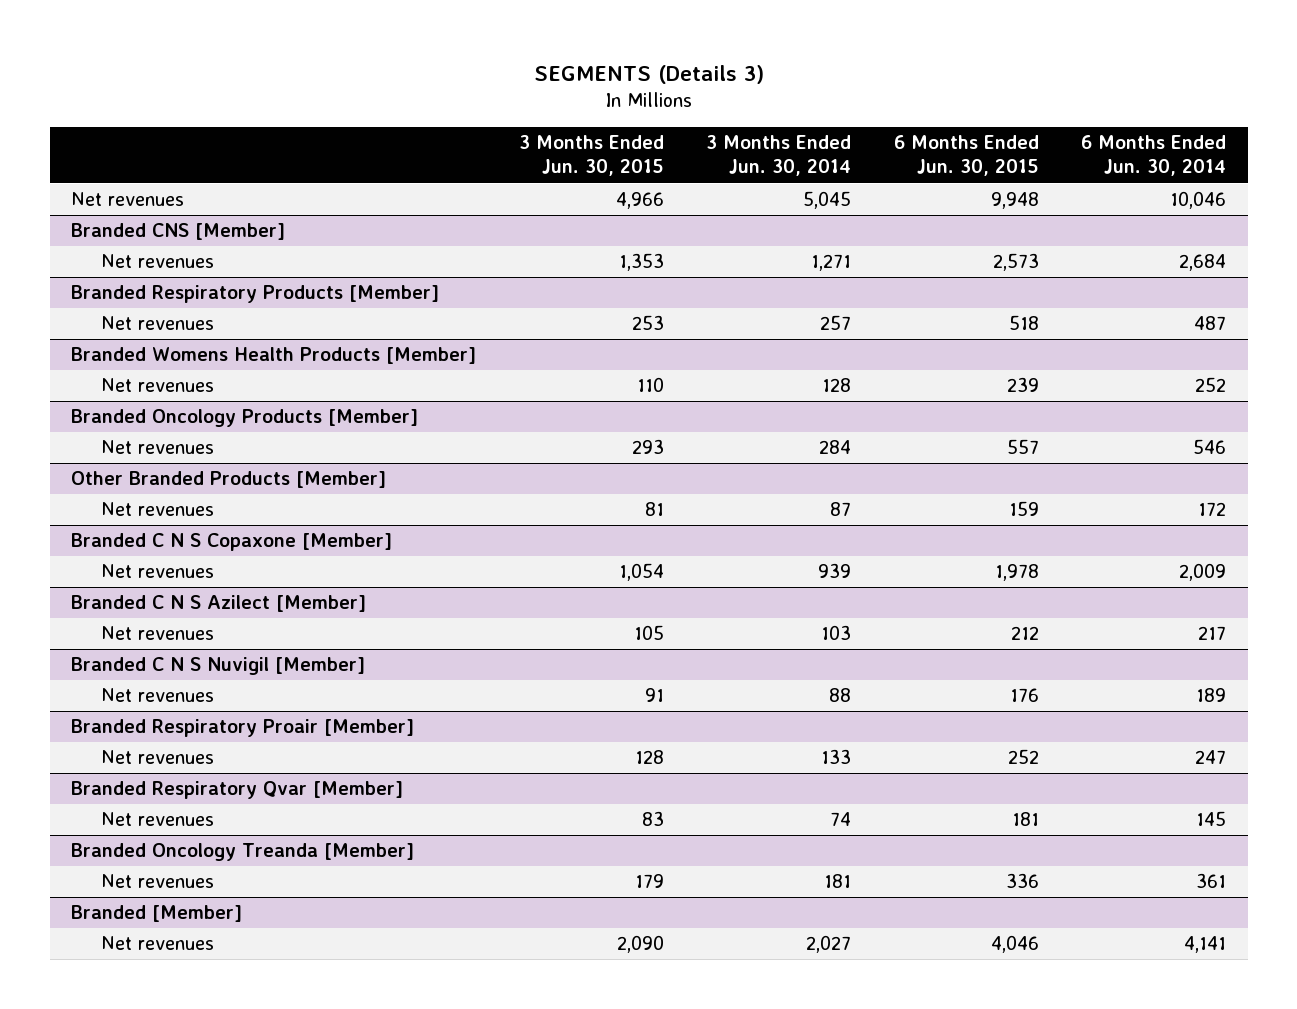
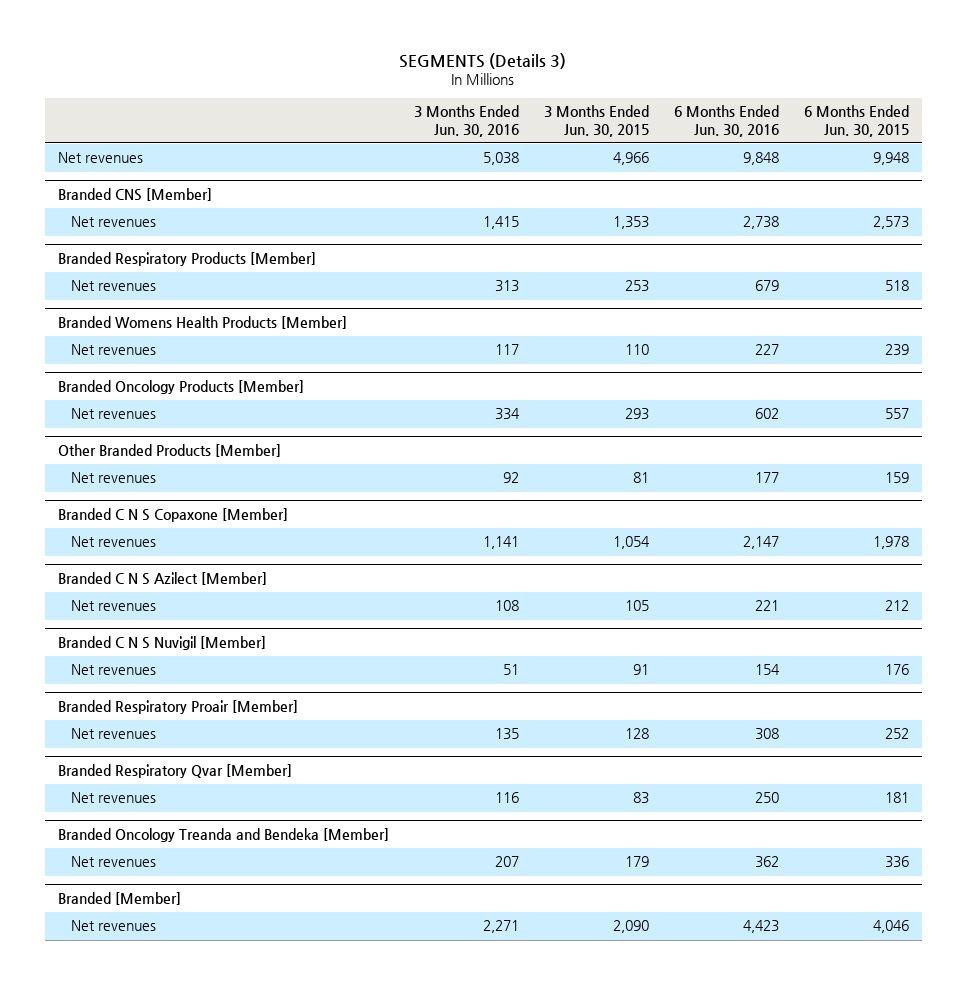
- | 3 Months Ended Jun. 30, 2015 | 3 Months Ended Jun. 30, 2014 | 6 Months Ended Jun. 30, 2015 | 6 Months Ended Jun. 30, 2014
+ | 3 Months Ended Jun. 30, 2016 | 3 Months Ended Jun. 30, 2015 | 6 Months Ended Jun. 30, 2016 | 6 Months Ended Jun. 30, 2015
- Branded Oncology Treanda [Member]
+ Branded Oncology Treanda and Bendeka [Member]

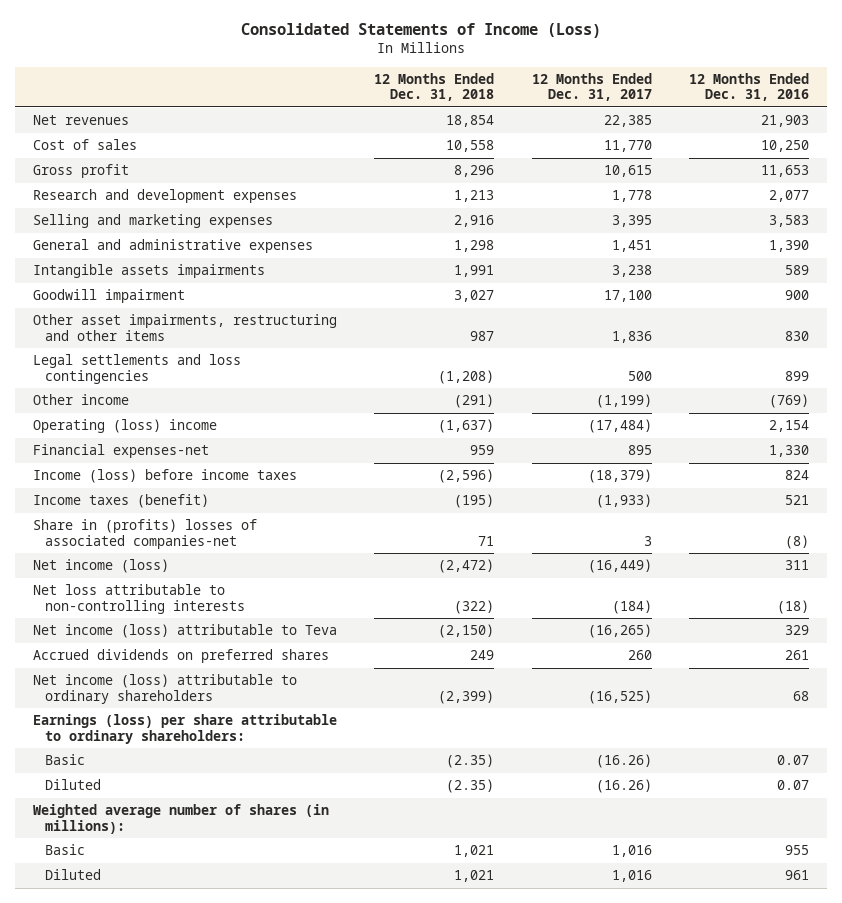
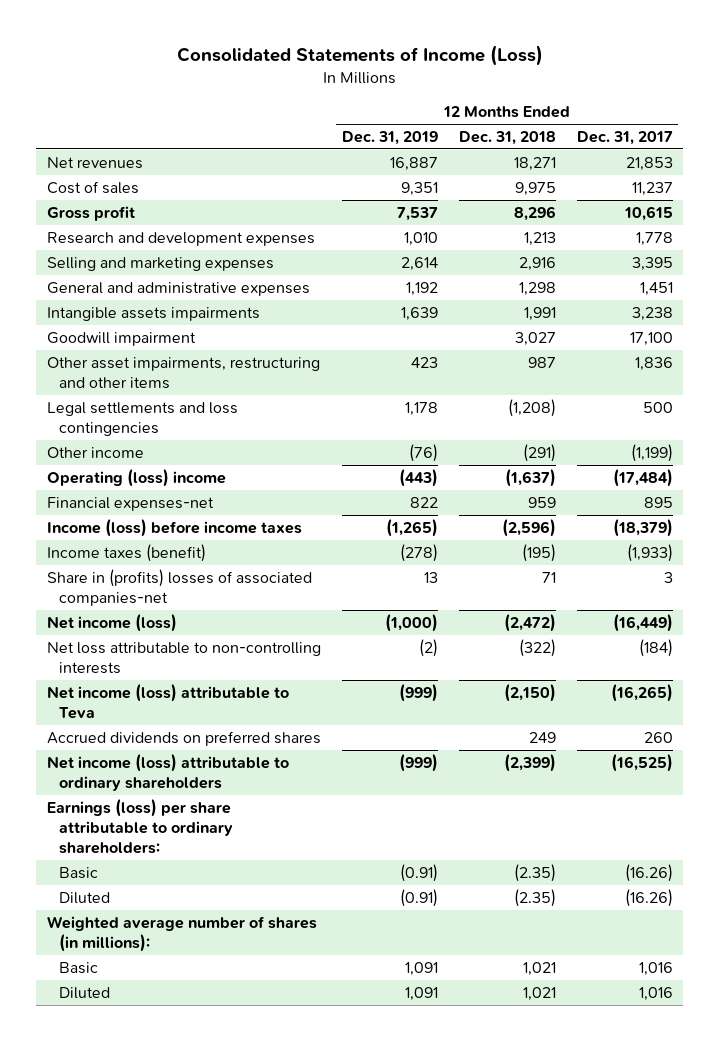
- | 12 Months Ended Dec. 31, 2018 | 12 Months Ended Dec. 31, 2017 | 12 Months Ended Dec. 31, 2016
+ | 12 Months Ended Dec. 31, 2019 | 12 Months Ended Dec. 31, 2018 | 12 Months Ended Dec. 31, 2017
- Net revenues | 18,854 | 22,385 | 21,903
- Cost of sales | 10,558 | 11,770 | 10,250
+ Net revenues | 16,887 | 18,271 | 21,853
+ Cost of sales | 9,351 | 9,975 | 11,237

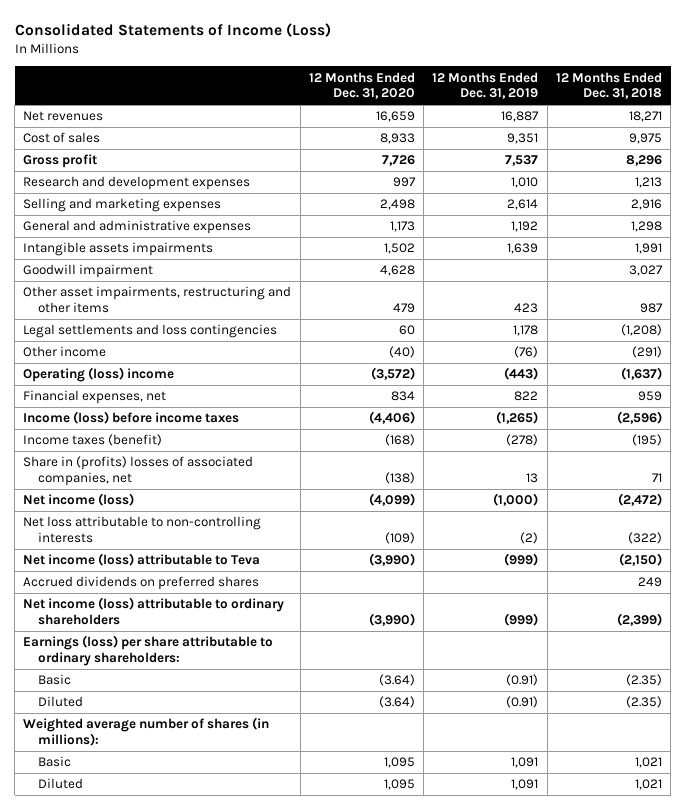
- | 12 Months Ended Dec. 31, 2019 | 12 Months Ended Dec. 31, 2018 | 12 Months Ended Dec. 31, 2017
+ | 12 Months Ended Dec. 31, 2020 | 12 Months Ended Dec. 31, 2019 | 12 Months Ended Dec. 31, 2018
- Financial expenses-net | 822 | 959 | 895
+ Financial expenses, net | 834 | 822 | 959
- Share in (profits) losses of associated companies-net | 13 | 71 | 3
+ Share in (profits) losses of associated companies, net | (138) | 13 | 71

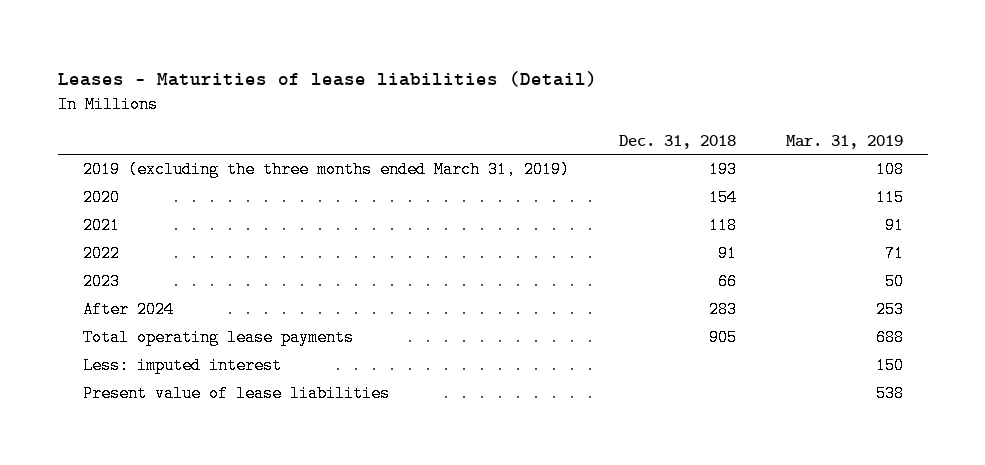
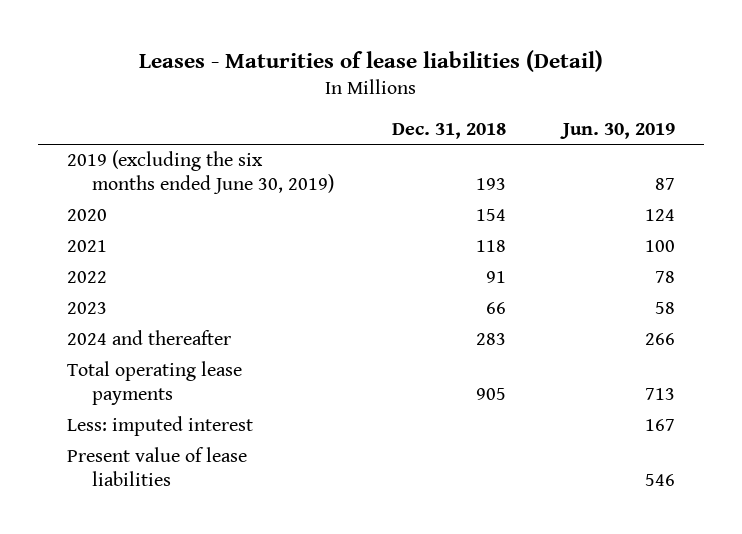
- | Dec. 31, 2018 | Mar. 31, 2019
+ | Dec. 31, 2018 | Jun. 30, 2019
- 2019 (excluding the three months ended March 31, 2019) | 193 | 108
+ 2019 (excluding the six months ended June 30, 2019) | 193 | 87
- After 2024 | 283 | 253
+ 2024 and thereafter | 283 | 266

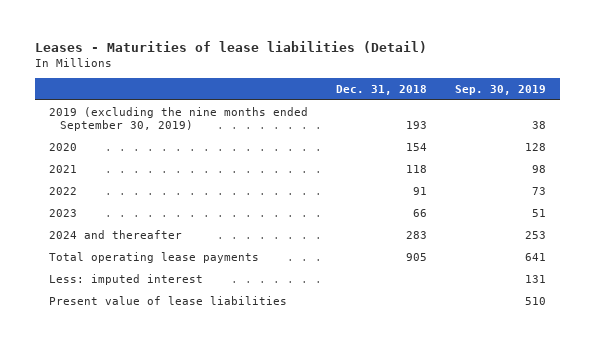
- | Dec. 31, 2018 | Jun. 30, 2019
+ | Dec. 31, 2018 | Sep. 30, 2019
- 2019 (excluding the six months ended June 30, 2019) | 193 | 87
+ 2019 (excluding the nine months ended September 30, 2019) | 193 | 38

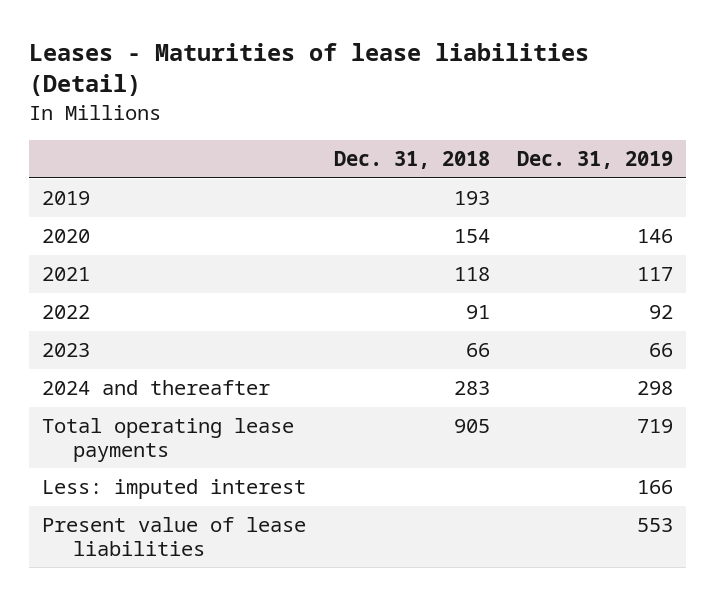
- | Dec. 31, 2018 | Sep. 30, 2019
+ | Dec. 31, 2018 | Dec. 31, 2019
- 2019 (excluding the nine months ended September 30, 2019) | 193 | 38
+ 2019 | 193 |

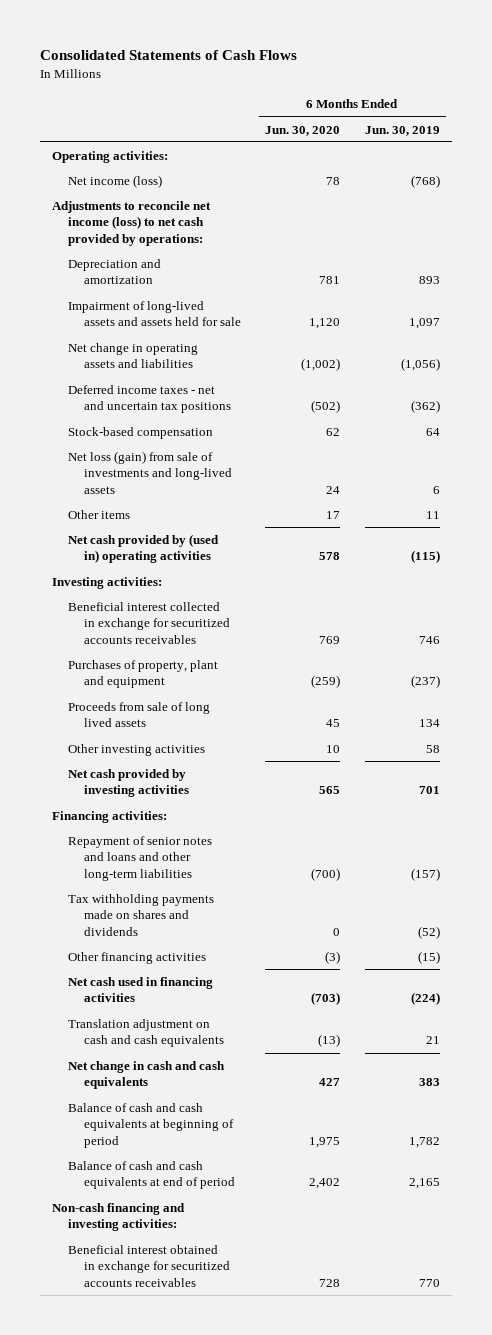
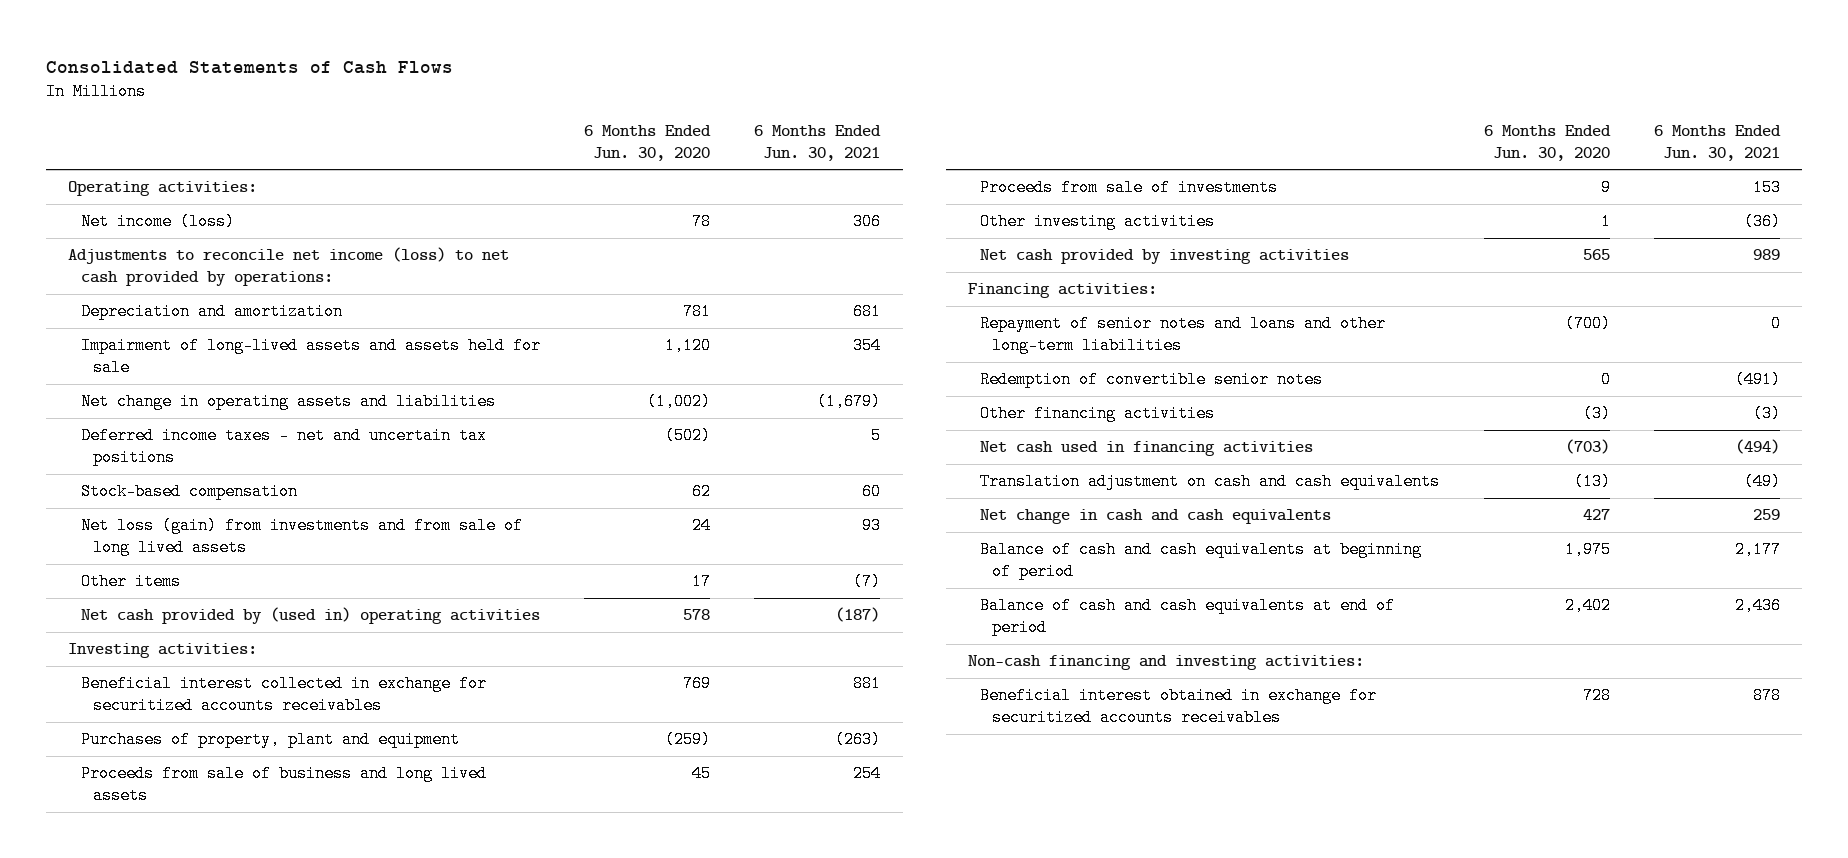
- | 6 Months Ended Jun. 30, 2020 | 6 Months Ended Jun. 30, 2019
+ | 6 Months Ended Jun. 30, 2020 | 6 Months Ended Jun. 30, 2021
- Net loss (gain) from sale of investments and long-lived assets | 24 | 6
+ Net loss (gain) from investments and from sale of long lived assets | 24 | 93
- Proceeds from sale of long lived assets | 45 | 134
- Other investing activities | 10 | 58
+ Proceeds from sale of business and long lived assets | 45 | 254
+ Proceeds from sale of investments | 9 | 153
+ Other investing activities | 1 | (36)
- Tax withholding payments made on shares and dividends | 0 | (52)
+ Redemption of convertible senior notes | 0 | (491)

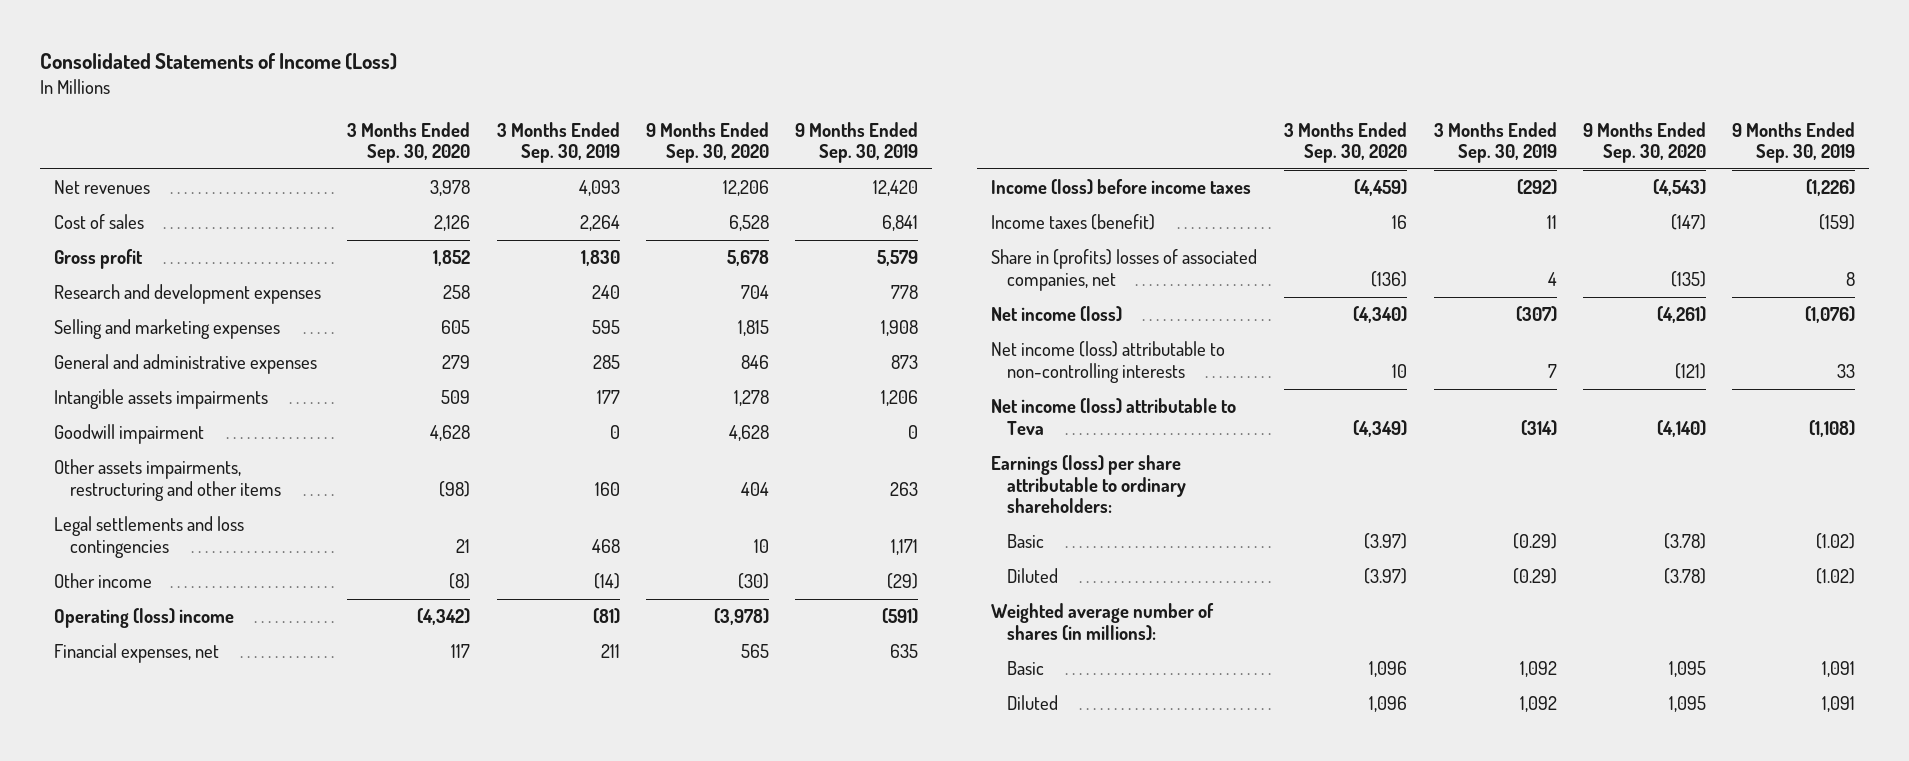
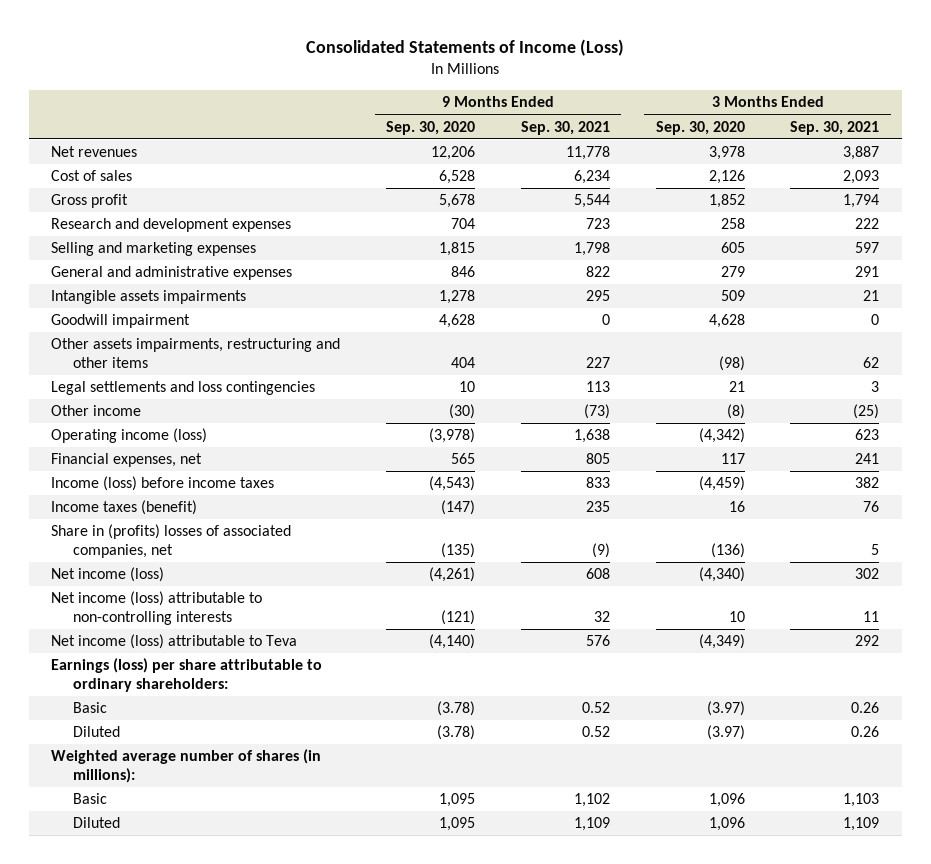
- | 3 Months Ended Sep. 30, 2020 | 3 Months Ended Sep. 30, 2019 | 9 Months Ended Sep. 30, 2020 | 9 Months Ended Sep. 30, 2019
+ | 9 Months Ended Sep. 30, 2020 | 9 Months Ended Sep. 30, 2021 | 3 Months Ended Sep. 30, 2020 | 3 Months Ended Sep. 30, 2021
- Operating (loss) income | (4,342) | (81) | (3,978) | (591)
+ Operating income (loss) | (3,978) | 1,638 | (4,342) | 623

